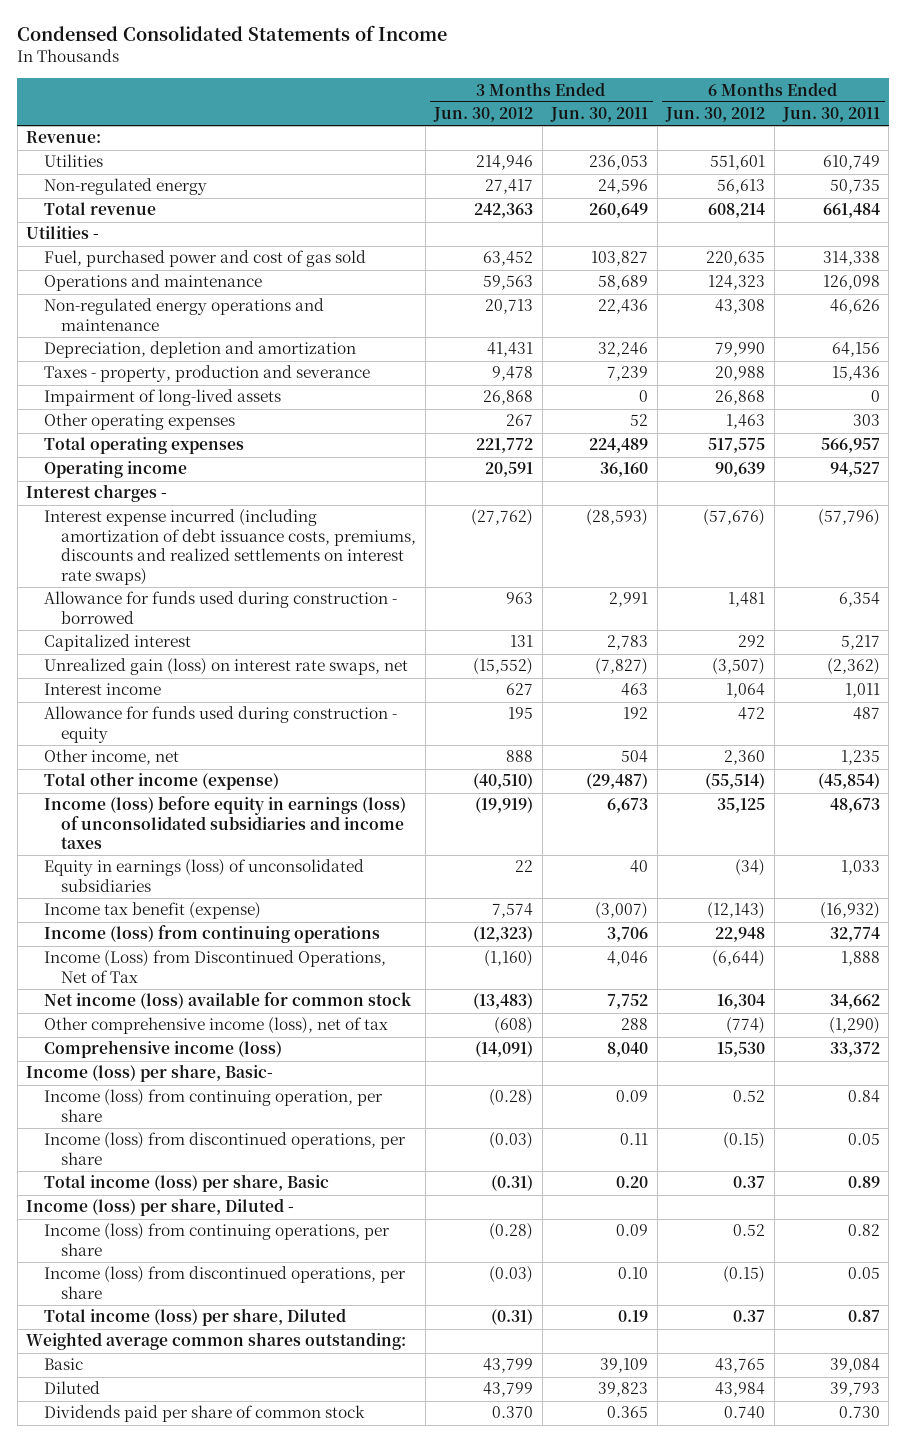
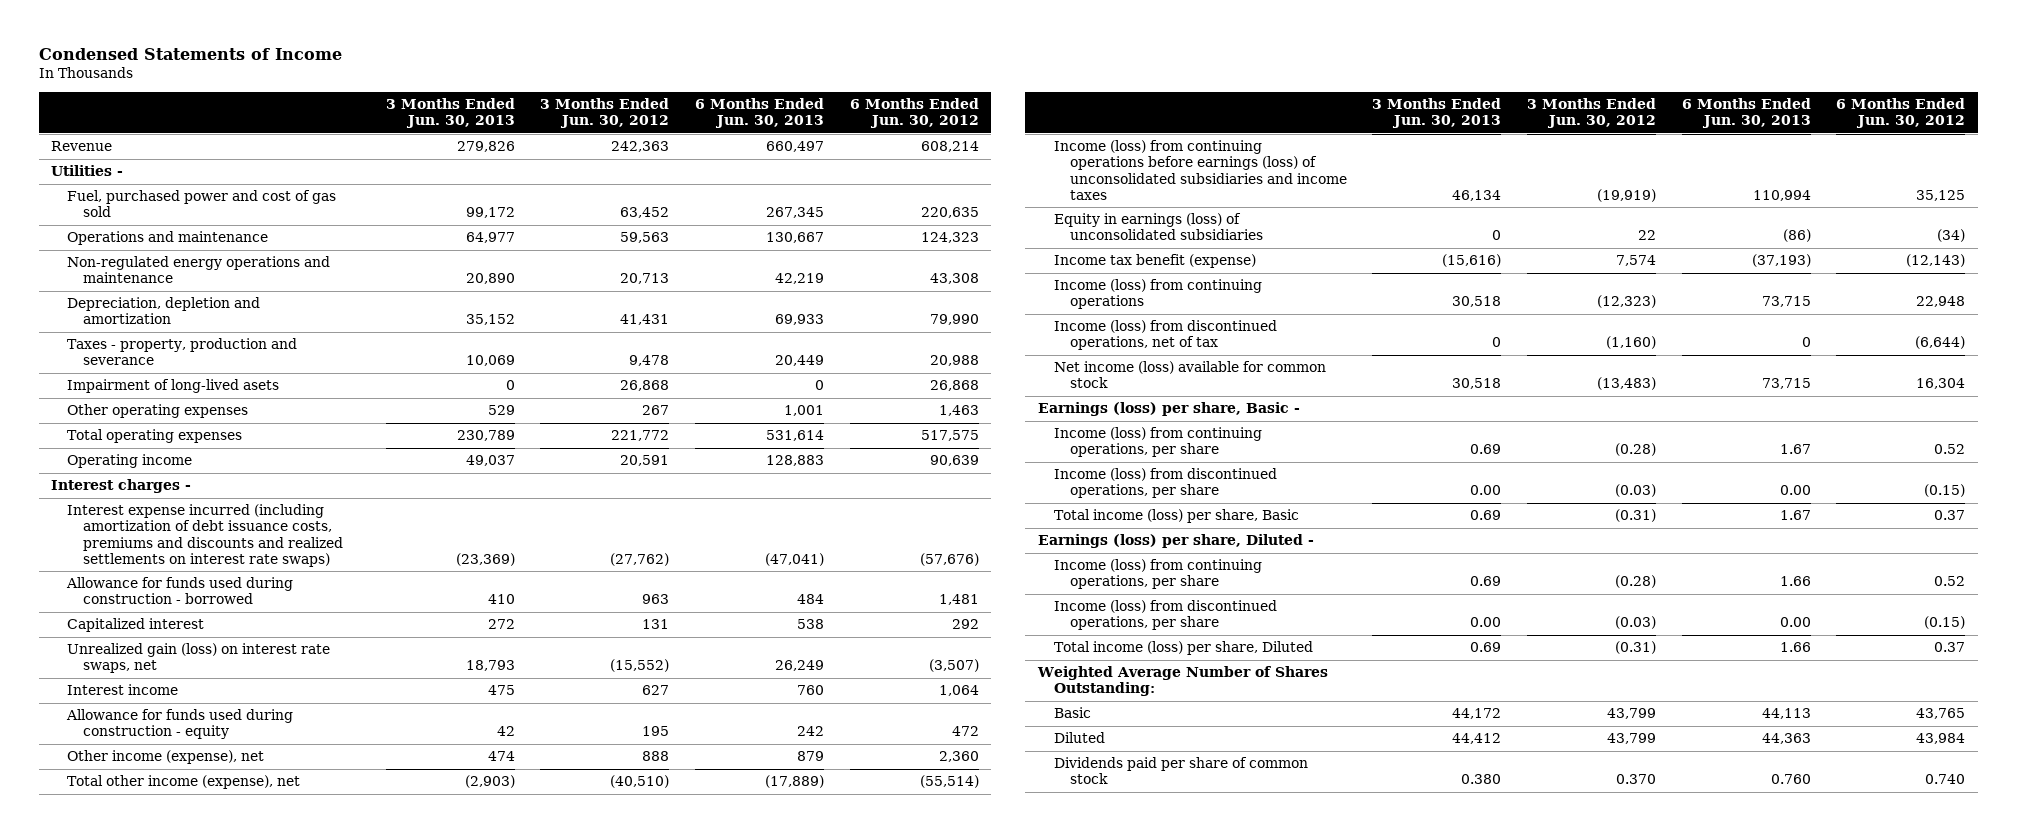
- Condensed Consolidated Statements of Income
+ Condensed Statements of Income
- | 3 Months Ended Jun. 30, 2012 | 3 Months Ended Jun. 30, 2011 | 6 Months Ended Jun. 30, 2012 | 6 Months Ended Jun. 30, 2011
+ | 3 Months Ended Jun. 30, 2013 | 3 Months Ended Jun. 30, 2012 | 6 Months Ended Jun. 30, 2013 | 6 Months Ended Jun. 30, 2012
- Revenue:
- Utilities | 214,946 | 236,053 | 551,601 | 610,749
- Non-regulated energy | 27,417 | 24,596 | 56,613 | 50,735
- Total revenue | 242,363 | 260,649 | 608,214 | 661,484
+ Revenue | 279,826 | 242,363 | 660,497 | 608,214
- Impairment of long-lived assets | 26,868 | 0 | 26,868 | 0
+ Impairment of long-lived asets | 0 | 26,868 | 0 | 26,868
- Interest expense incurred (including amortization of debt issuance costs, premiums, discounts and realized settlements on interest rate swaps) | (27,762) | (28,593) | (57,676) | (57,796)
+ Interest expense incurred (including amortization of debt issuance costs, premiums and discounts and realized settlements on interest rate swaps) | (23,369) | (27,762) | (47,041) | (57,676)
- Other income, net | 888 | 504 | 2,360 | 1,235
- Total other income (expense) | (40,510) | (29,487) | (55,514) | (45,854)
- Income (loss) before equity in earnings (loss) of unconsolidated subsidiaries and income taxes | (19,919) | 6,673 | 35,125 | 48,673
+ Other income (expense), net | 474 | 888 | 879 | 2,360
+ Total other income (expense), net | (2,903) | (40,510) | (17,889) | (55,514)
+ Income (loss) from continuing operations before earnings (loss) of unconsolidated subsidiaries and income taxes | 46,134 | (19,919) | 110,994 | 35,125
- Income (Loss) from Discontinued Operations, Net of Tax | (1,160) | 4,046 | (6,644) | 1,888
+ Income (loss) from discontinued operations, net of tax | 0 | (1,160) | 0 | (6,644)
- Other comprehensive income (loss), net of tax | (608) | 288 | (774) | (1,290)
- Comprehensive income (loss) | (14,091) | 8,040 | 15,530 | 33,372
- Income (loss) per share, Basic-
- Income (loss) from continuing operation, per share | (0.28) | 0.09 | 0.52 | 0.84
+ Earnings (loss) per share, Basic -
+ Income (loss) from continuing operations, per share | 0.69 | (0.28) | 1.67 | 0.52
- Income (loss) per share, Diluted -
+ Earnings (loss) per share, Diluted -
- Weighted average common shares outstanding:
+ Weighted Average Number of Shares Outstanding:

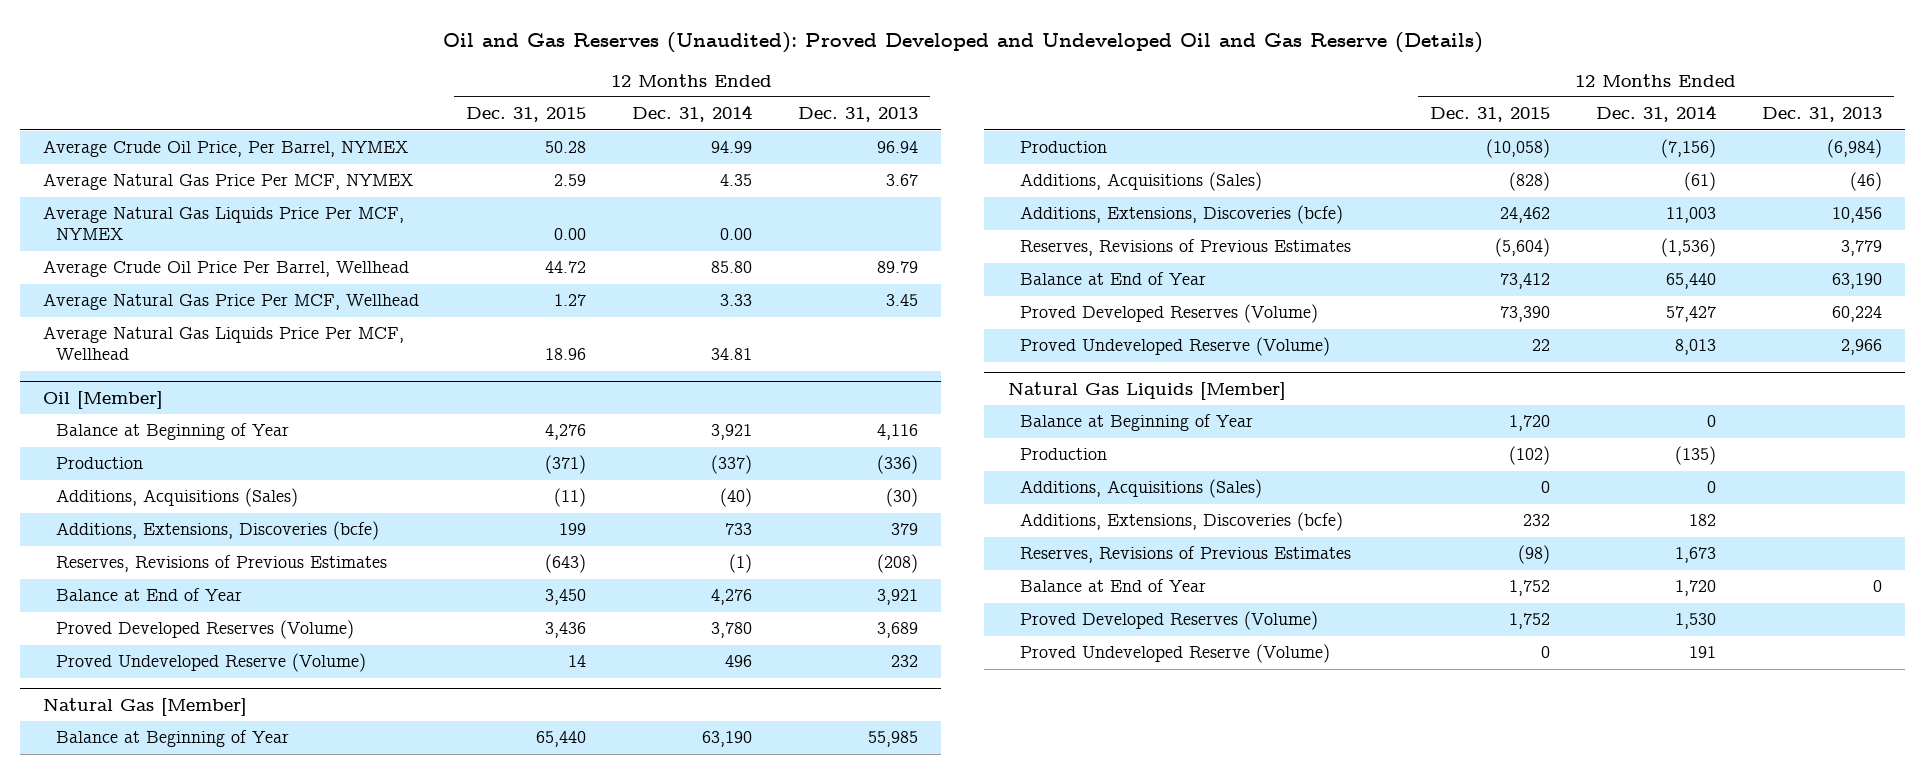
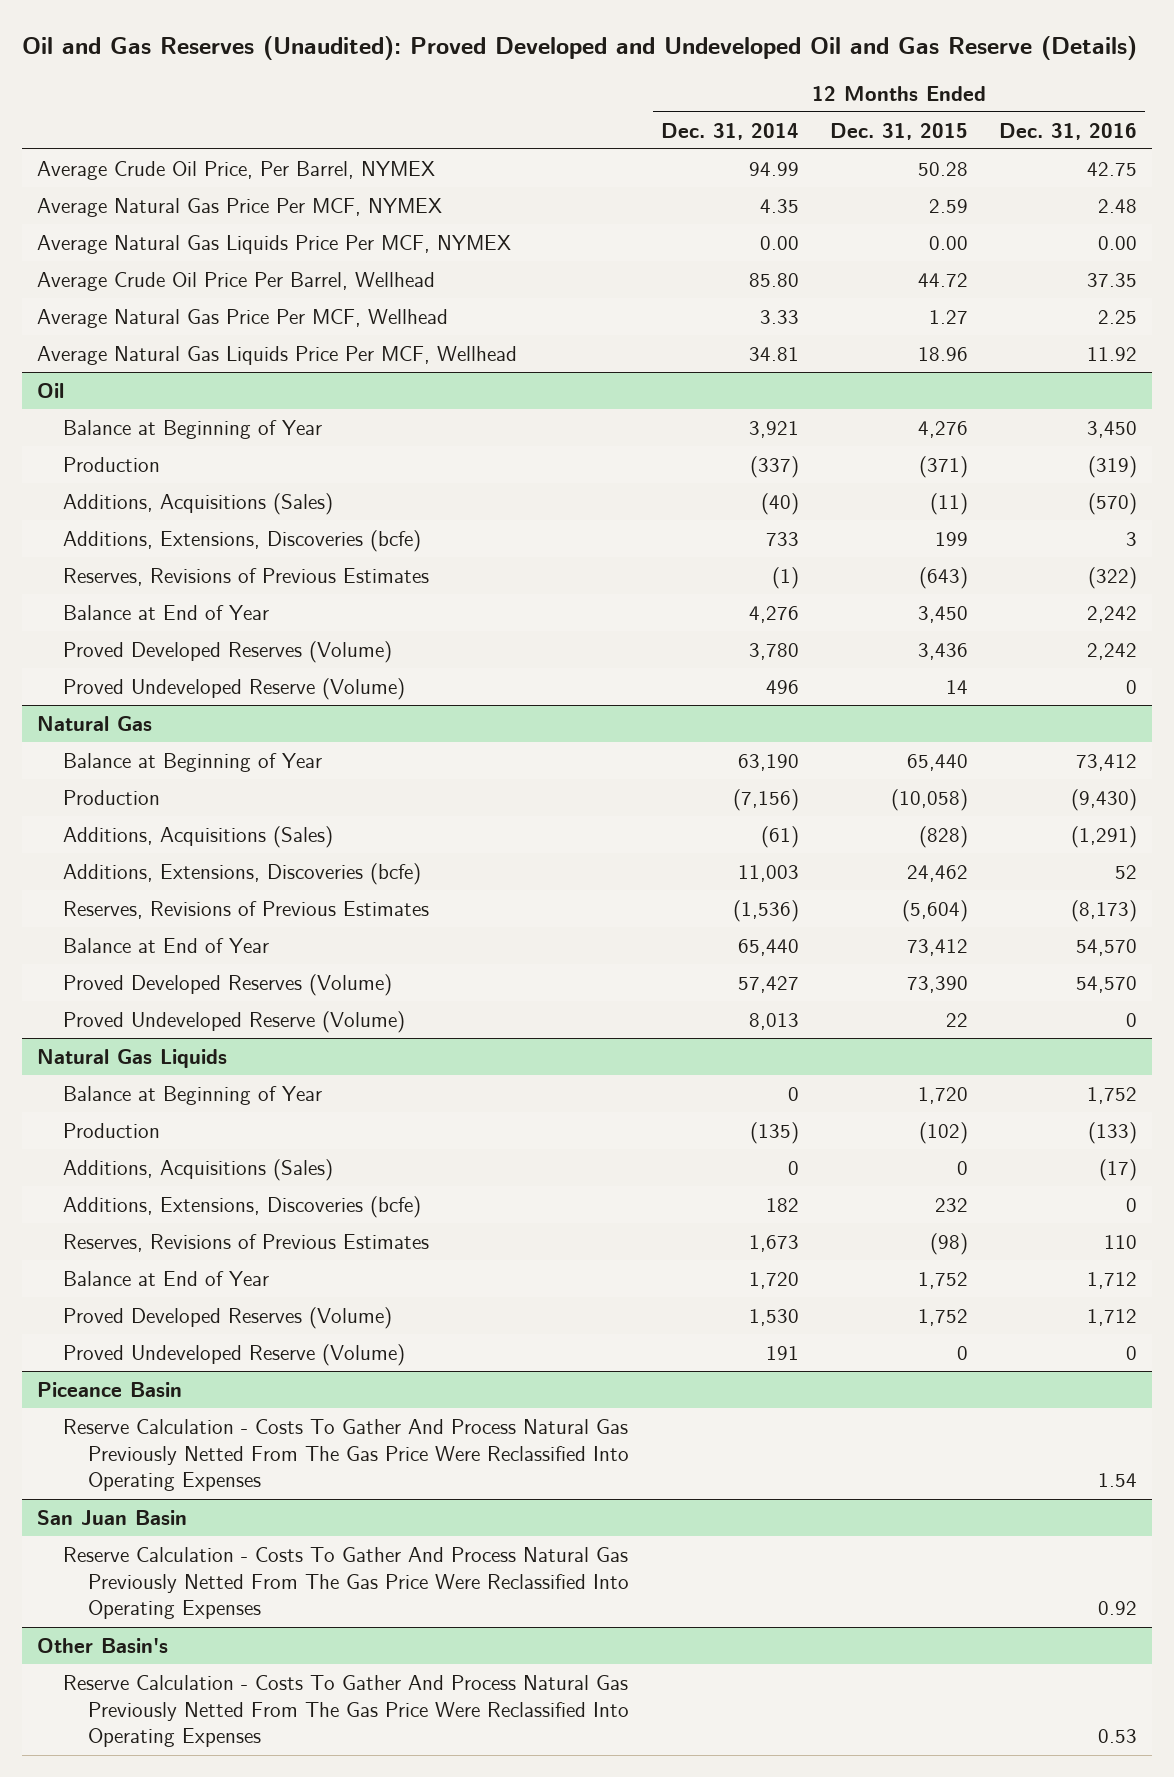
- | 12 Months Ended Dec. 31, 2015 | 12 Months Ended Dec. 31, 2014 | 12 Months Ended Dec. 31, 2013
+ | 12 Months Ended Dec. 31, 2014 | 12 Months Ended Dec. 31, 2015 | 12 Months Ended Dec. 31, 2016
- Oil [Member]
+ Oil
- Natural Gas [Member]
+ Natural Gas
- Natural Gas Liquids [Member]
+ Natural Gas Liquids
+ Piceance Basin
+ Reserve Calculation - Costs To Gather And Process Natural Gas Previously Netted From The Gas Price Were Reclassified Into Operating Expenses | | | 1.54
+ San Juan Basin
+ Reserve Calculation - Costs To Gather And Process Natural Gas Previously Netted From The Gas Price Were Reclassified Into Operating Expenses | | | 0.92
+ Other Basin's
+ Reserve Calculation - Costs To Gather And Process Natural Gas Previously Netted From The Gas Price Were Reclassified Into Operating Expenses | | | 0.53

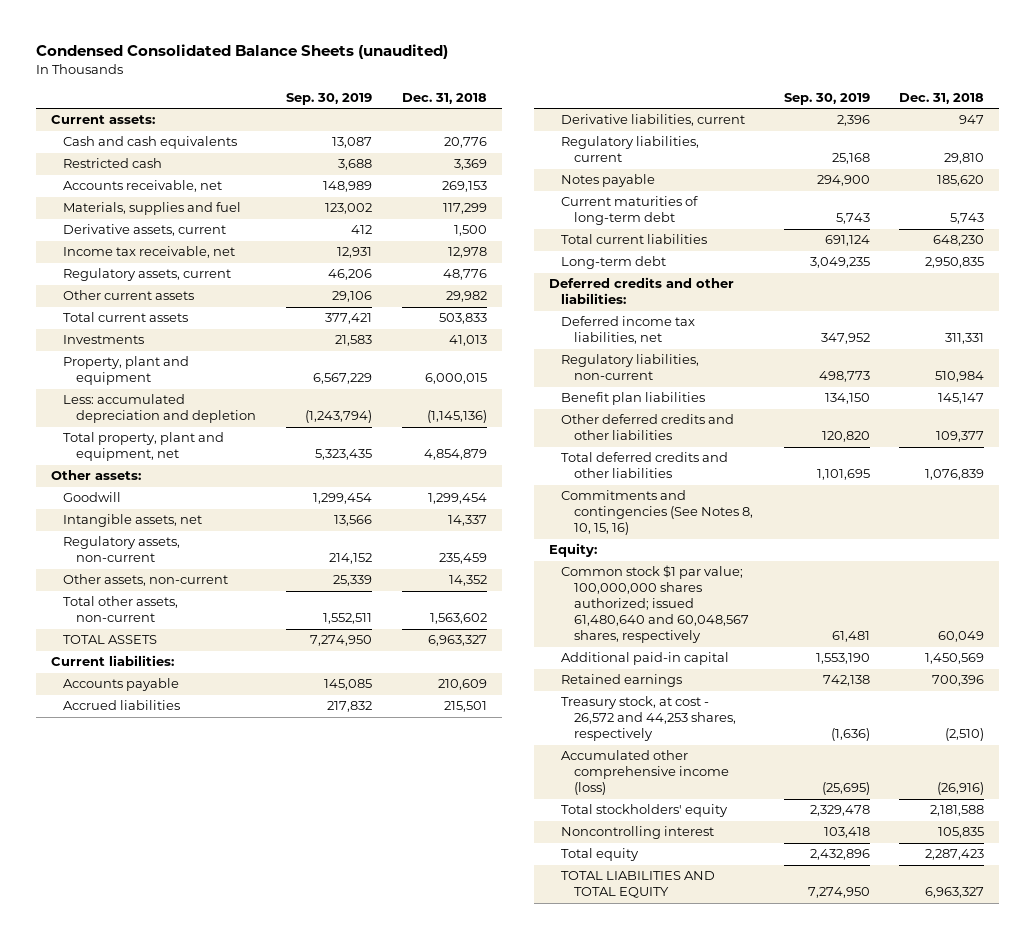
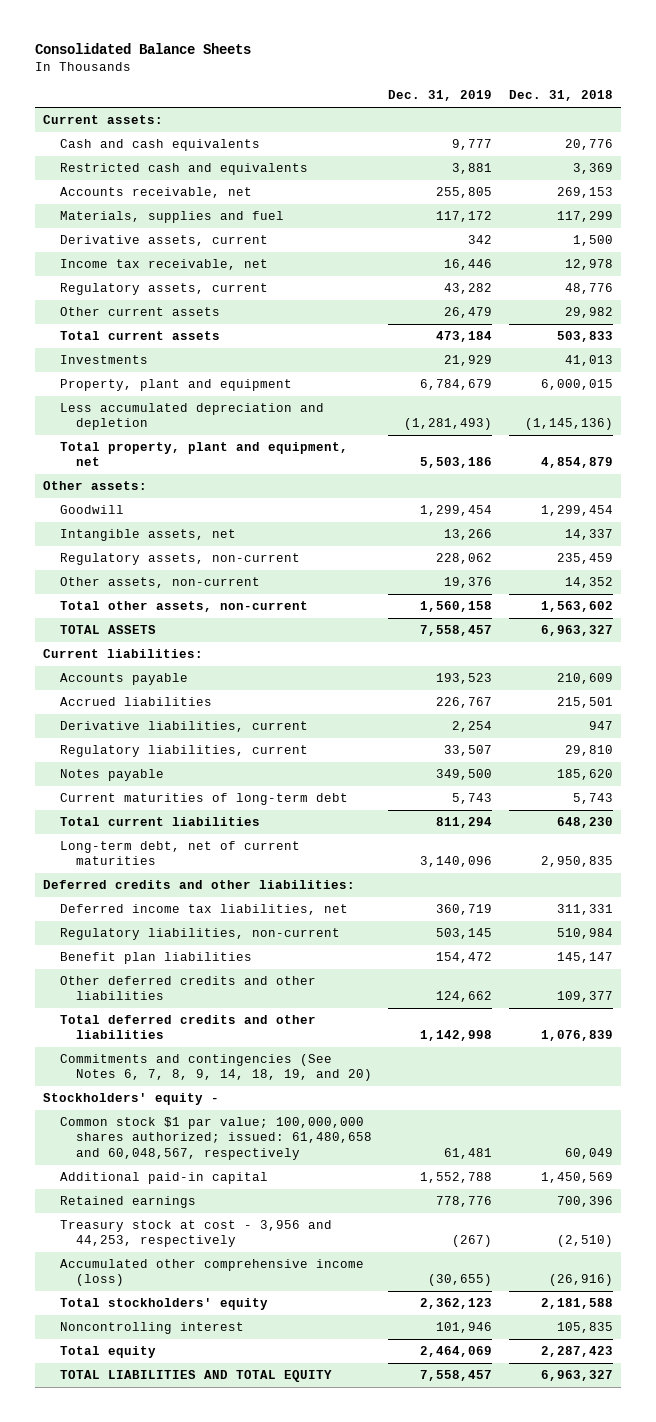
- Condensed Consolidated Balance Sheets (unaudited)
+ Consolidated Balance Sheets
- | Sep. 30, 2019 | Dec. 31, 2018
+ | Dec. 31, 2019 | Dec. 31, 2018
- Restricted cash | 3,688 | 3,369
+ Restricted cash and equivalents | 3,881 | 3,369
- Less: accumulated depreciation and depletion | (1,243,794) | (1,145,136)
+ Less accumulated depreciation and depletion | (1,281,493) | (1,145,136)
- Long-term debt | 3,049,235 | 2,950,835
+ Long-term debt, net of current maturities | 3,140,096 | 2,950,835
- Commitments and contingencies (See Notes 8, 10, 15, 16)
- Equity:
- Common stock $1 par value; 100,000,000 shares authorized; issued 61,480,640 and 60,048,567 shares, respectively | 61,481 | 60,049
+ Commitments and contingencies (See Notes 6, 7, 8, 9, 14, 18, 19, and 20)
+ Stockholders' equity -
+ Common stock $1 par value; 100,000,000 shares authorized; issued: 61,480,658 and 60,048,567, respectively | 61,481 | 60,049
- Treasury stock, at cost - 26,572 and 44,253 shares, respectively | (1,636) | (2,510)
+ Treasury stock at cost - 3,956 and 44,253, respectively | (267) | (2,510)

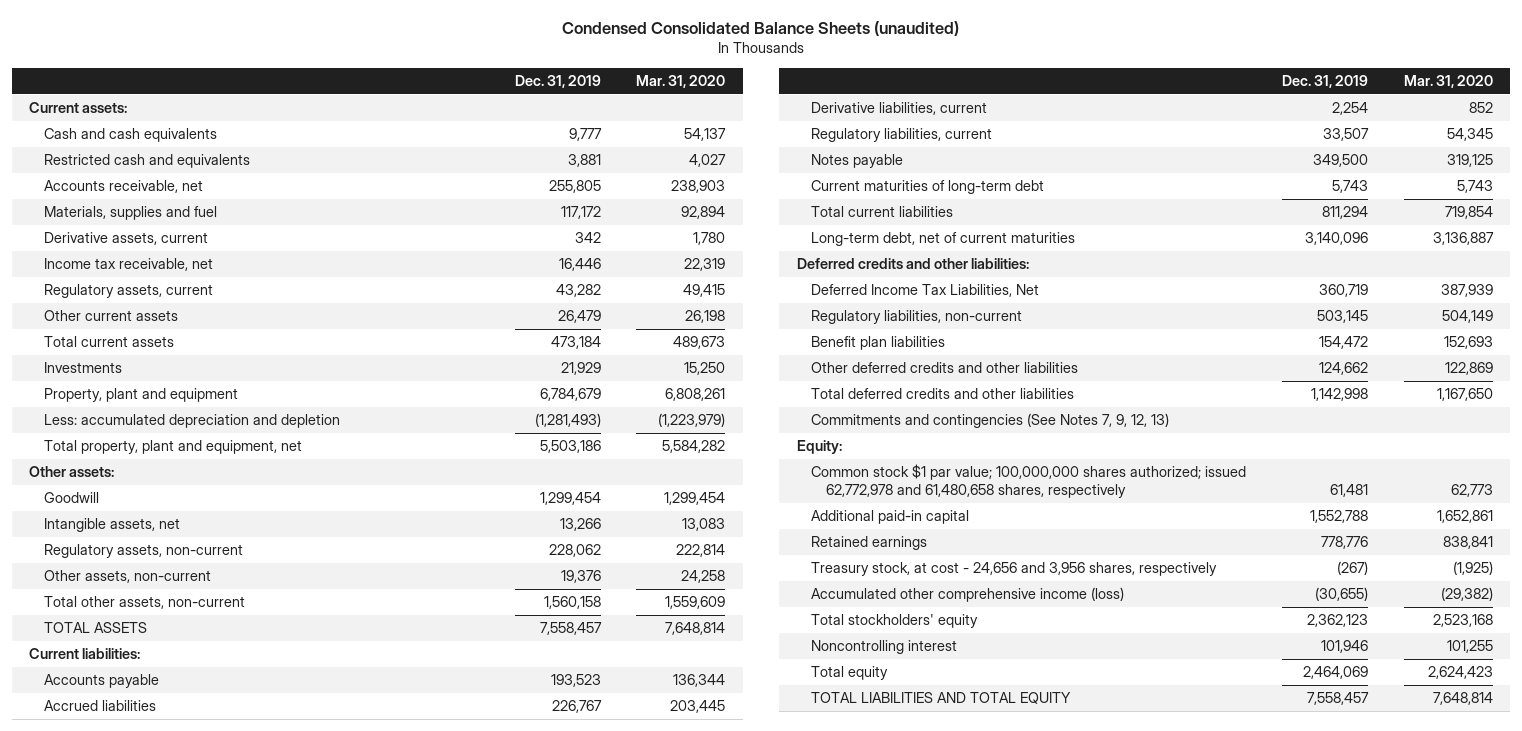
- Consolidated Balance Sheets
+ Condensed Consolidated Balance Sheets (unaudited)
- | Dec. 31, 2019 | Dec. 31, 2018
+ | Dec. 31, 2019 | Mar. 31, 2020
- Less accumulated depreciation and depletion | (1,281,493) | (1,145,136)
+ Less: accumulated depreciation and depletion | (1,281,493) | (1,223,979)
- Deferred income tax liabilities, net | 360,719 | 311,331
+ Deferred Income Tax Liabilities, Net | 360,719 | 387,939
- Commitments and contingencies (See Notes 6, 7, 8, 9, 14, 18, 19, and 20)
- Stockholders' equity -
- Common stock $1 par value; 100,000,000 shares authorized; issued: 61,480,658 and 60,048,567, respectively | 61,481 | 60,049
+ Commitments and contingencies (See Notes 7, 9, 12, 13)
+ Equity:
+ Common stock $1 par value; 100,000,000 shares authorized; issued 62,772,978 and 61,480,658 shares, respectively | 61,481 | 62,773
- Treasury stock at cost - 3,956 and 44,253, respectively | (267) | (2,510)
+ Treasury stock, at cost - 24,656 and 3,956 shares, respectively | (267) | (1,925)

